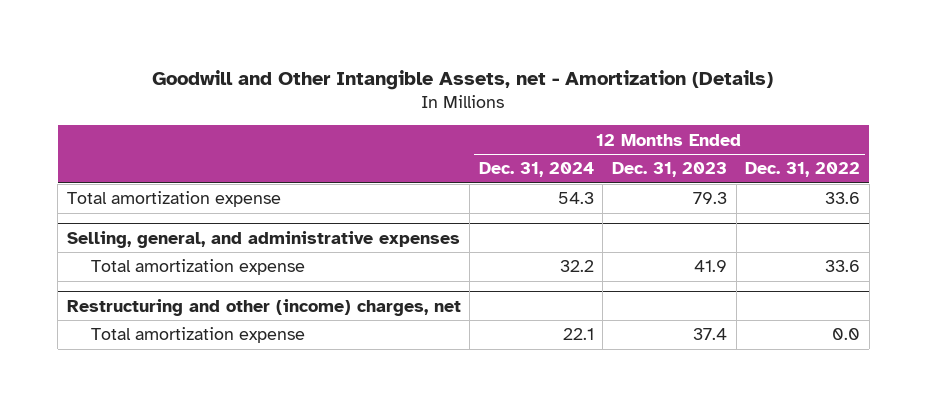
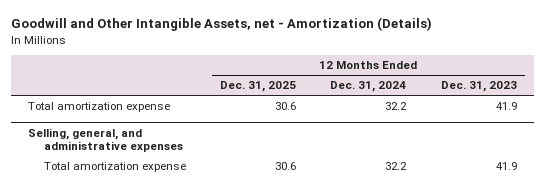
- | 12 Months Ended Dec. 31, 2024 | 12 Months Ended Dec. 31, 2023 | 12 Months Ended Dec. 31, 2022
+ | 12 Months Ended Dec. 31, 2025 | 12 Months Ended Dec. 31, 2024 | 12 Months Ended Dec. 31, 2023
- Total amortization expense | 54.3 | 79.3 | 33.6
+ Total amortization expense | 30.6 | 32.2 | 41.9
- Restructuring and other (income) charges, net
- Total amortization expense | 22.1 | 37.4 | 0.0

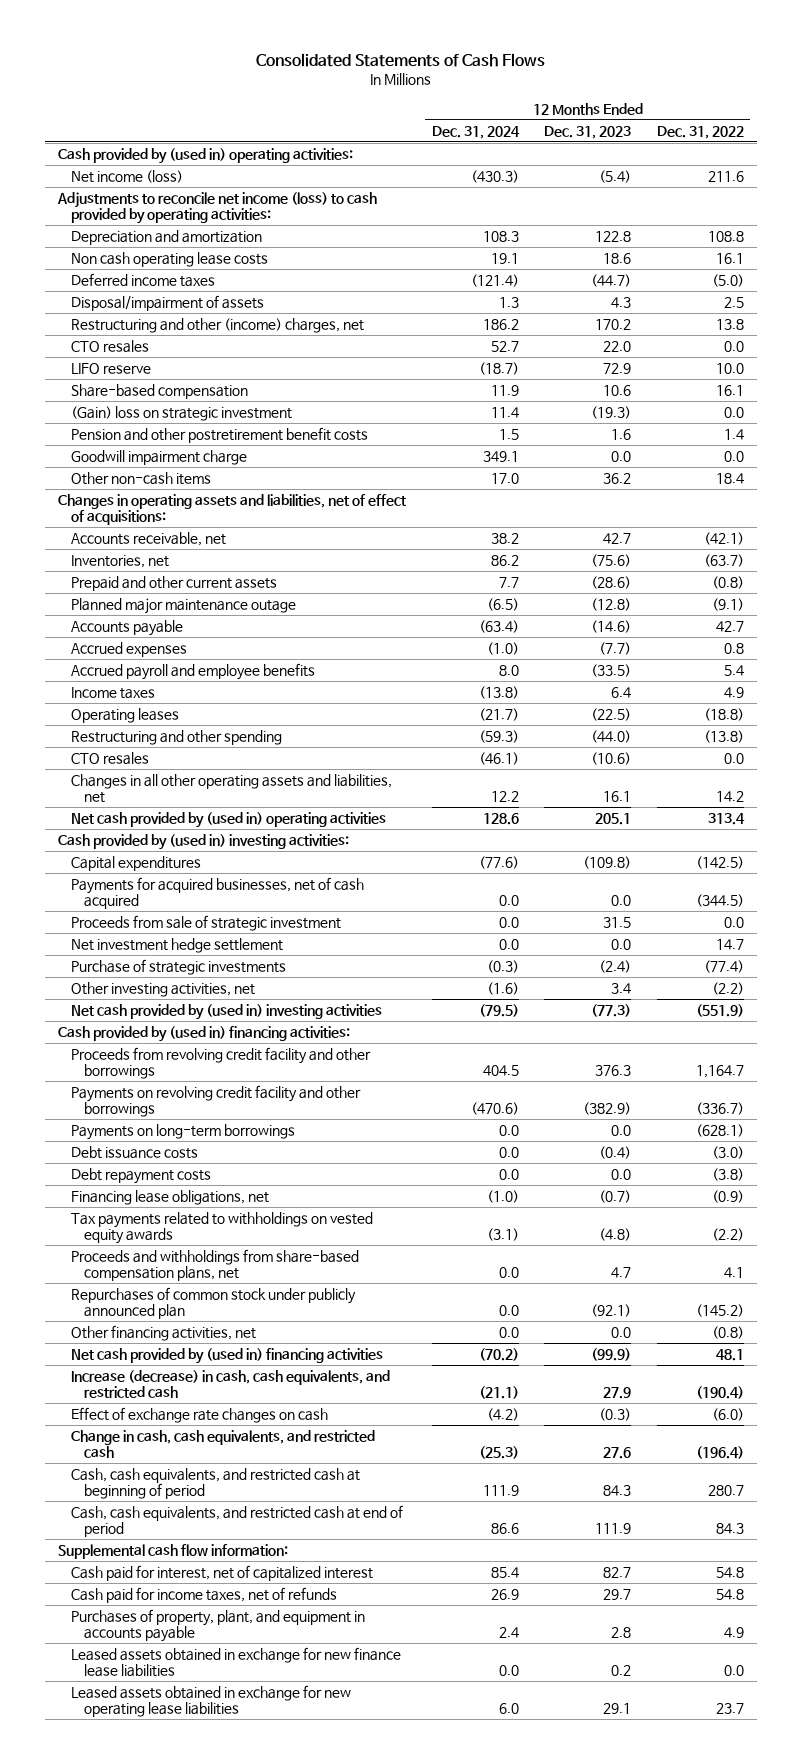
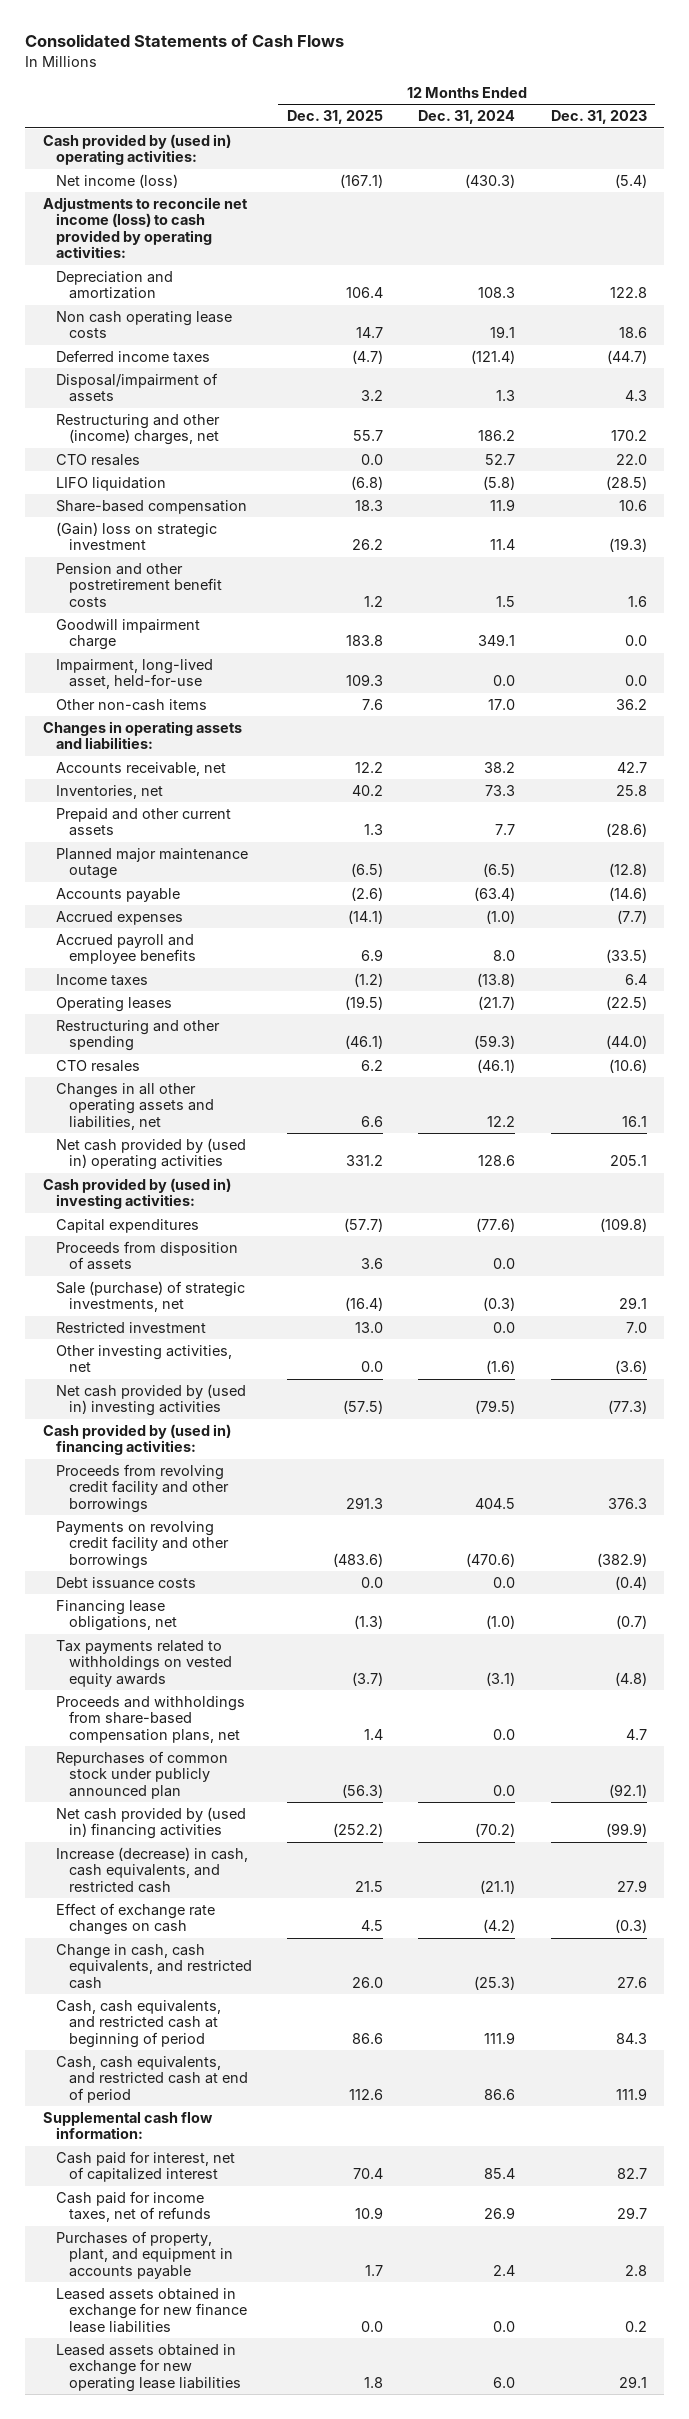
- | 12 Months Ended Dec. 31, 2024 | 12 Months Ended Dec. 31, 2023 | 12 Months Ended Dec. 31, 2022
+ | 12 Months Ended Dec. 31, 2025 | 12 Months Ended Dec. 31, 2024 | 12 Months Ended Dec. 31, 2023
- LIFO reserve | (18.7) | 72.9 | 10.0
+ LIFO liquidation | (6.8) | (5.8) | (28.5)
+ Impairment, long-lived asset, held-for-use | 109.3 | 0.0 | 0.0
- Changes in operating assets and liabilities, net of effect of acquisitions:
+ Changes in operating assets and liabilities:
- Inventories, net | 86.2 | (75.6) | (63.7)
+ Inventories, net | 40.2 | 73.3 | 25.8
- Payments for acquired businesses, net of cash acquired | 0.0 | 0.0 | (344.5)
- Proceeds from sale of strategic investment | 0.0 | 31.5 | 0.0
- Net investment hedge settlement | 0.0 | 0.0 | 14.7
- Purchase of strategic investments | (0.3) | (2.4) | (77.4)
- Other investing activities, net | (1.6) | 3.4 | (2.2)
+ Proceeds from disposition of assets | 3.6 | 0.0 |
+ Sale (purchase) of strategic investments, net | (16.4) | (0.3) | 29.1
+ Restricted investment | 13.0 | 0.0 | 7.0
+ Other investing activities, net | 0.0 | (1.6) | (3.6)
- Payments on long-term borrowings | 0.0 | 0.0 | (628.1)
- Debt repayment costs | 0.0 | 0.0 | (3.8)
- Other financing activities, net | 0.0 | 0.0 | (0.8)

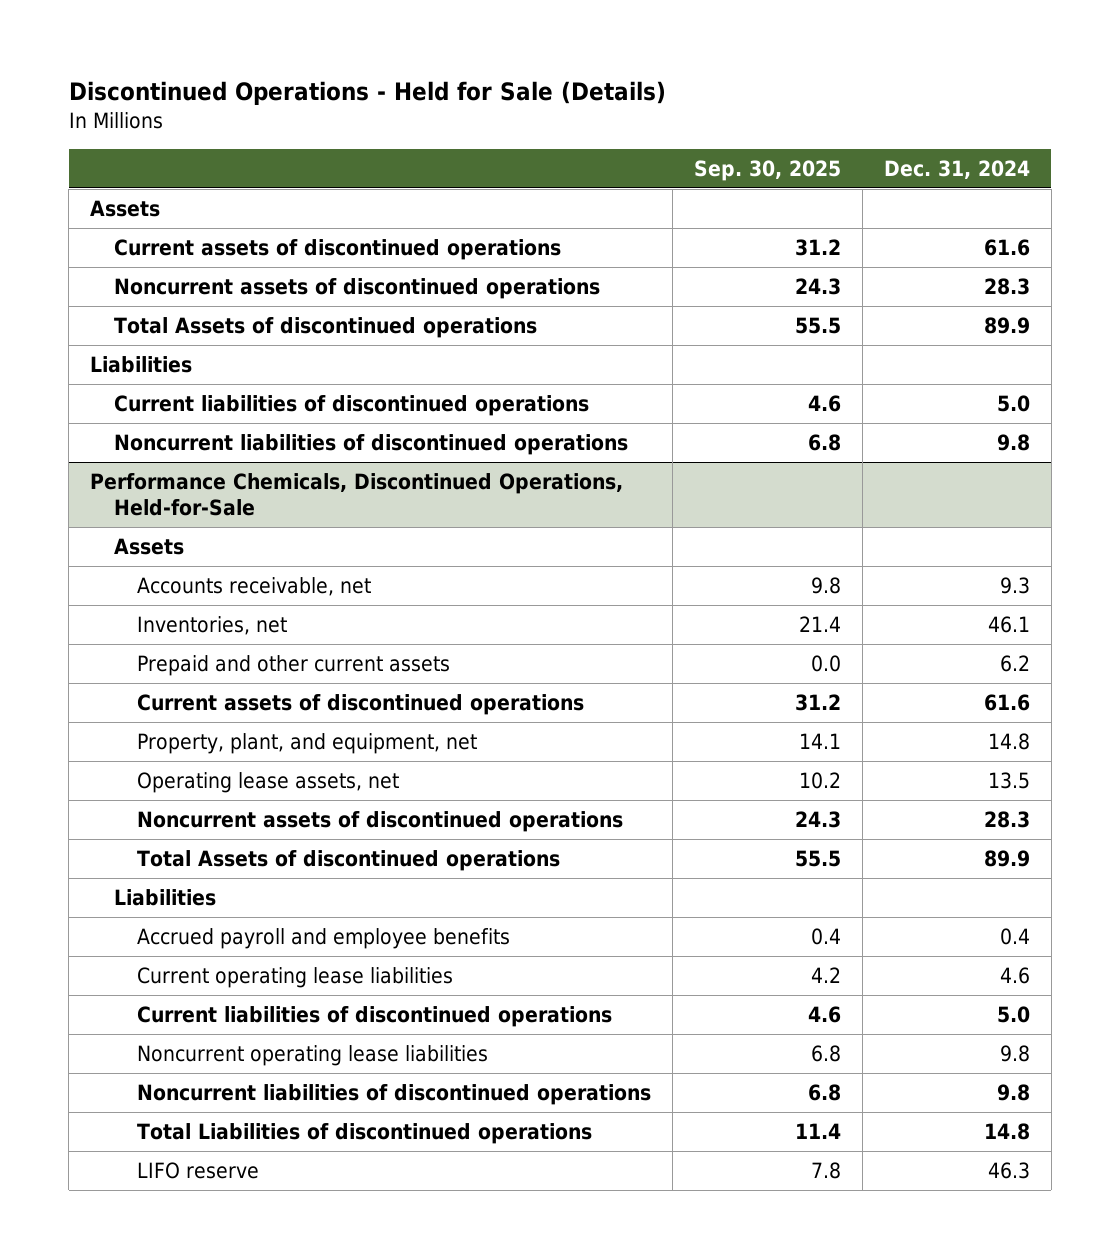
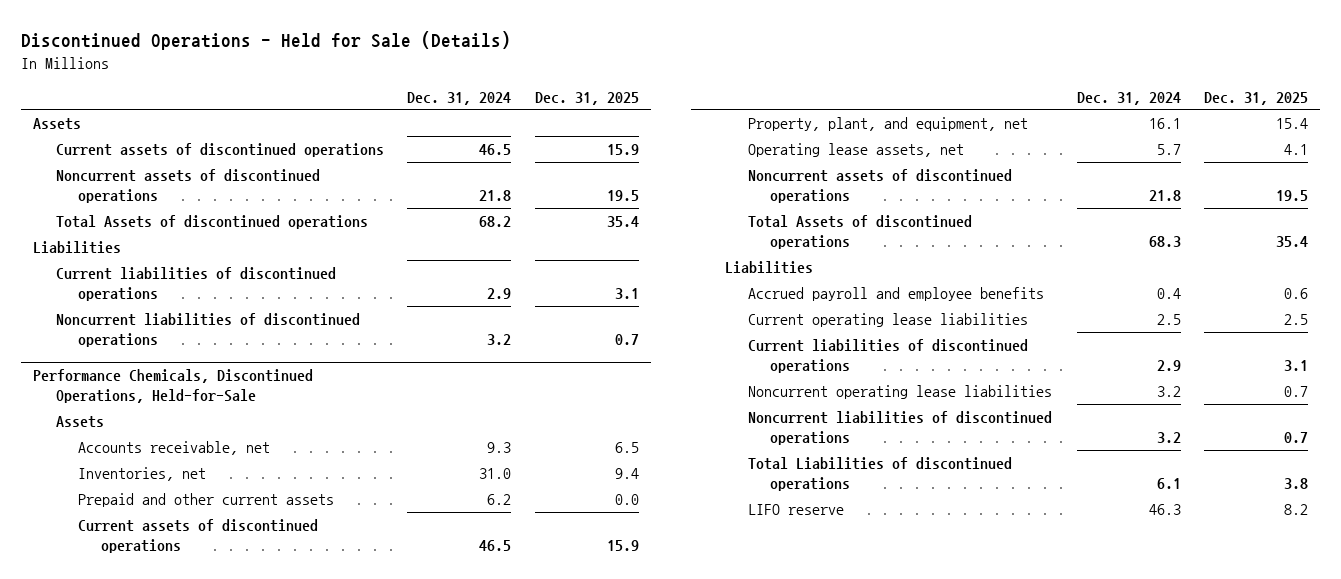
- | Sep. 30, 2025 | Dec. 31, 2024
+ | Dec. 31, 2024 | Dec. 31, 2025
- Current assets of discontinued operations | 31.2 | 61.6
- Noncurrent assets of discontinued operations | 24.3 | 28.3
- Total Assets of discontinued operations | 55.5 | 89.9
+ Current assets of discontinued operations | 46.5 | 15.9
+ Noncurrent assets of discontinued operations | 21.8 | 19.5
+ Total Assets of discontinued operations | 68.2 | 35.4
- Current liabilities of discontinued operations | 4.6 | 5.0
- Noncurrent liabilities of discontinued operations | 6.8 | 9.8
+ Current liabilities of discontinued operations | 2.9 | 3.1
+ Noncurrent liabilities of discontinued operations | 3.2 | 0.7
@ Performance Chemicals, Discontinued Operations, Held-for-Sale
- Inventories, net | 21.4 | 46.1
+ Inventories, net | 31.0 | 9.4
- Current assets of discontinued operations | 31.2 | 61.6
- Property, plant, and equipment, net | 14.1 | 14.8
- Operating lease assets, net | 10.2 | 13.5
- Noncurrent assets of discontinued operations | 24.3 | 28.3
- Total Assets of discontinued operations | 55.5 | 89.9
+ Current assets of discontinued operations | 46.5 | 15.9
+ Property, plant, and equipment, net | 16.1 | 15.4
+ Operating lease assets, net | 5.7 | 4.1
+ Noncurrent assets of discontinued operations | 21.8 | 19.5
+ Total Assets of discontinued operations | 68.3 | 35.4
- Current operating lease liabilities | 4.2 | 4.6
- Current liabilities of discontinued operations | 4.6 | 5.0
- Noncurrent operating lease liabilities | 6.8 | 9.8
- Noncurrent liabilities of discontinued operations | 6.8 | 9.8
- Total Liabilities of discontinued operations | 11.4 | 14.8
+ Current operating lease liabilities | 2.5 | 2.5
+ Current liabilities of discontinued operations | 2.9 | 3.1
+ Noncurrent operating lease liabilities | 3.2 | 0.7
+ Noncurrent liabilities of discontinued operations | 3.2 | 0.7
+ Total Liabilities of discontinued operations | 6.1 | 3.8

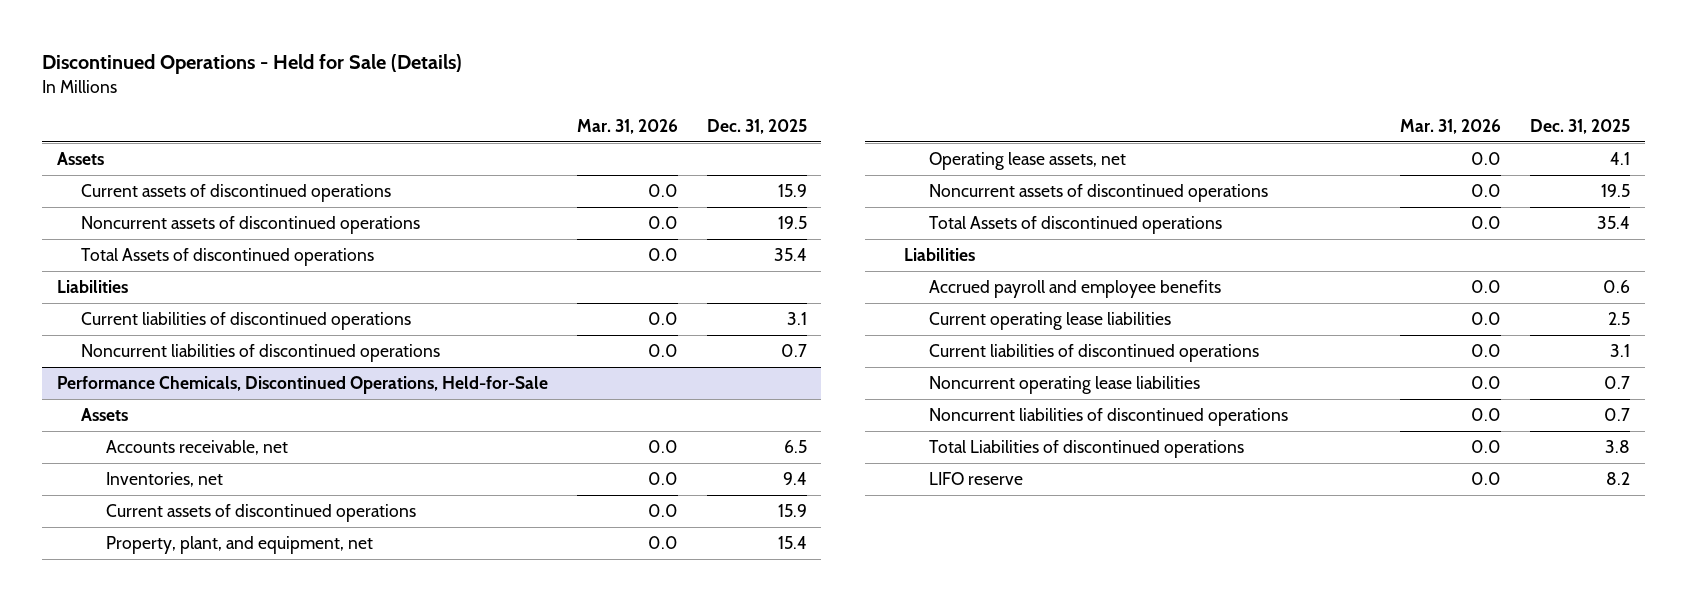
- | Dec. 31, 2024 | Dec. 31, 2025
+ | Mar. 31, 2026 | Dec. 31, 2025
@ Performance Chemicals, Discontinued Operations, Held-for-Sale
- Prepaid and other current assets | 6.2 | 0.0

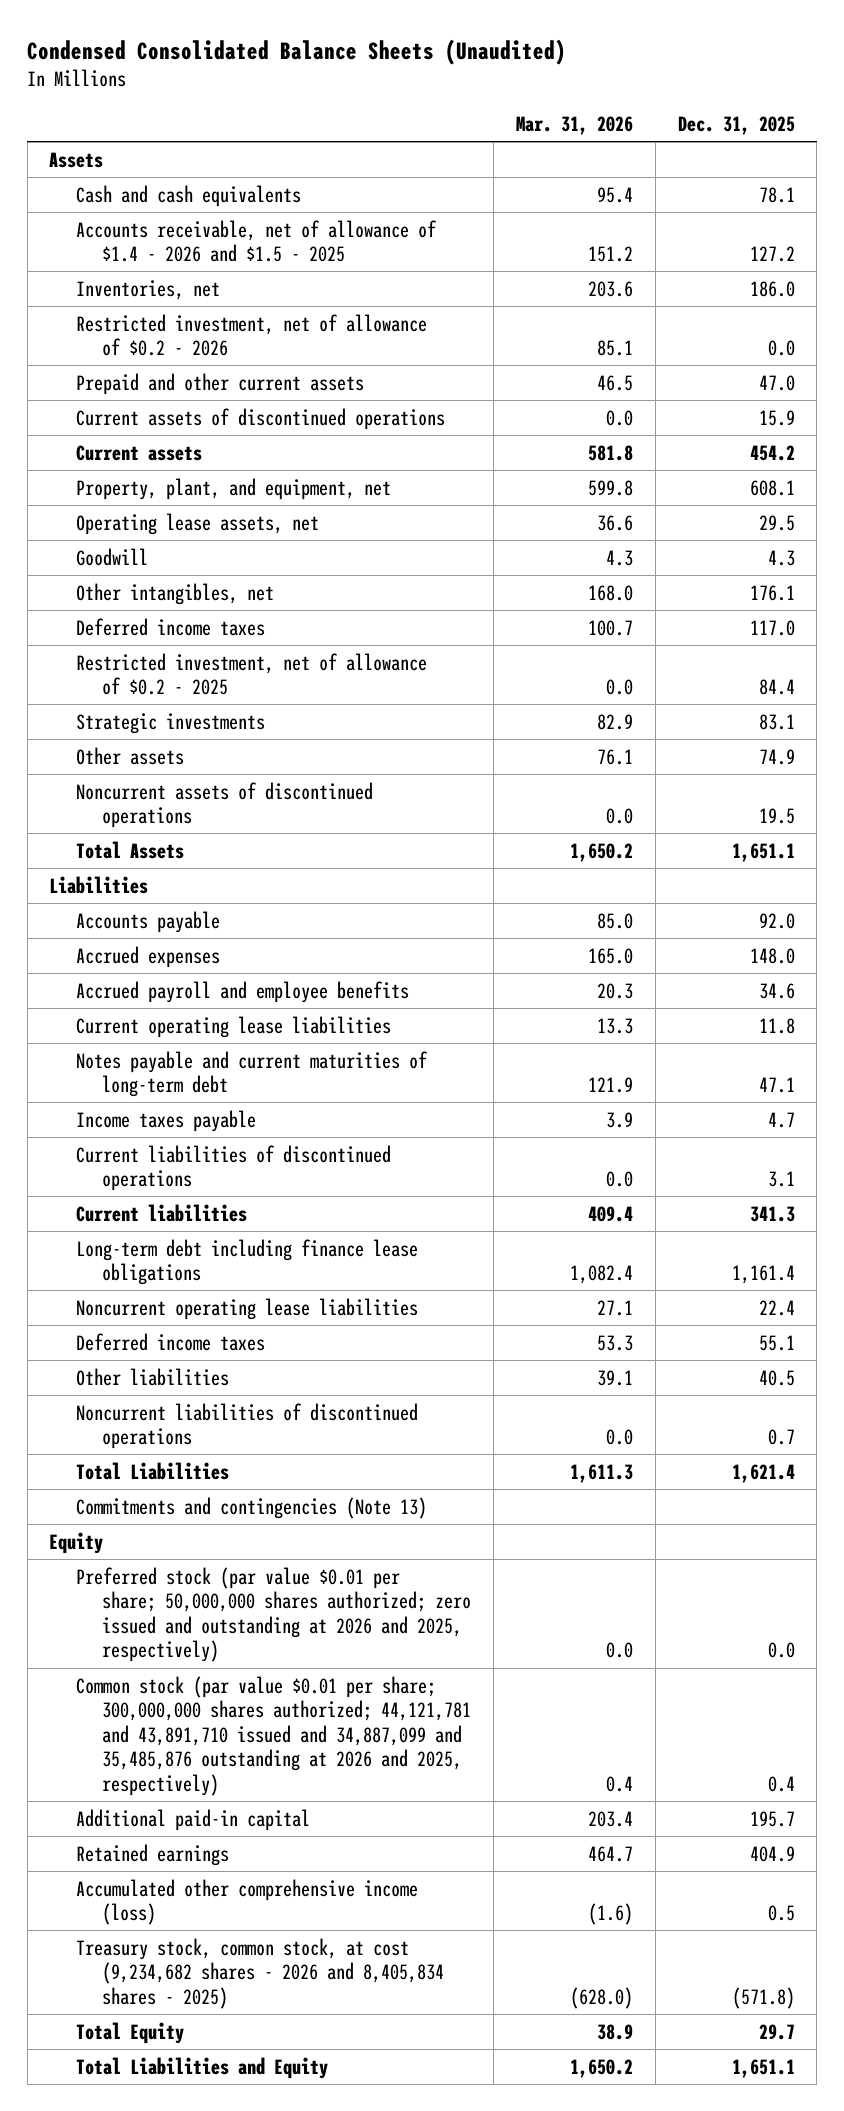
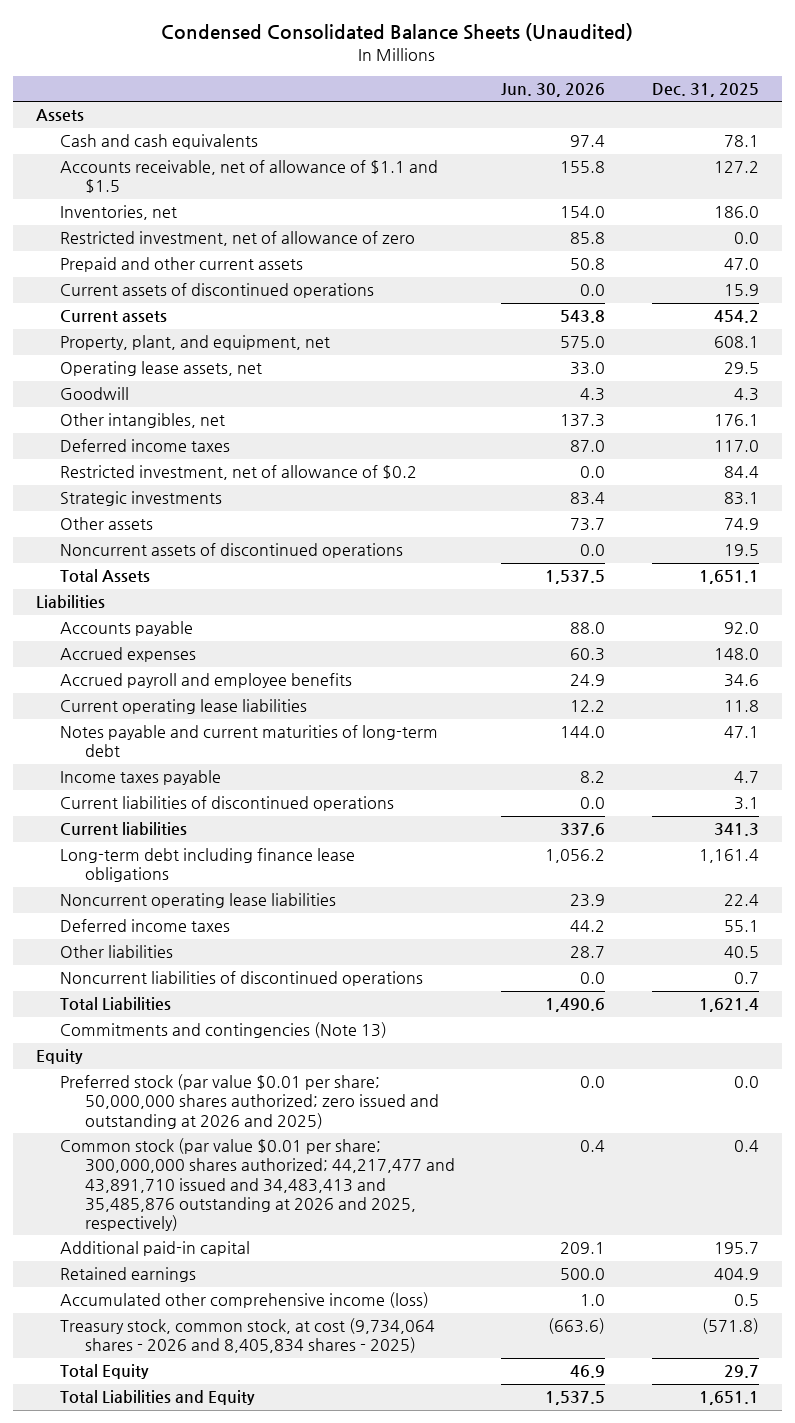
- | Mar. 31, 2026 | Dec. 31, 2025
+ | Jun. 30, 2026 | Dec. 31, 2025
- Accounts receivable, net of allowance of $1.4 - 2026 and $1.5 - 2025 | 151.2 | 127.2
+ Accounts receivable, net of allowance of $1.1 and $1.5 | 155.8 | 127.2
- Restricted investment, net of allowance of $0.2 - 2026 | 85.1 | 0.0
+ Restricted investment, net of allowance of zero | 85.8 | 0.0
- Restricted investment, net of allowance of $0.2 - 2025 | 0.0 | 84.4
+ Restricted investment, net of allowance of $0.2 | 0.0 | 84.4
- Preferred stock (par value $0.01 per share; 50,000,000 shares authorized; zero issued and outstanding at 2026 and 2025, respectively) | 0.0 | 0.0
- Common stock (par value $0.01 per share; 300,000,000 shares authorized; 44,121,781 and 43,891,710 issued and 34,887,099 and 35,485,876 outstanding at 2026 and 2025, respectively) | 0.4 | 0.4
+ Preferred stock (par value $0.01 per share; 50,000,000 shares authorized; zero issued and outstanding at 2026 and 2025) | 0.0 | 0.0
+ Common stock (par value $0.01 per share; 300,000,000 shares authorized; 44,217,477 and 43,891,710 issued and 34,483,413 and 35,485,876 outstanding at 2026 and 2025, respectively) | 0.4 | 0.4
- Treasury stock, common stock, at cost (9,234,682 shares - 2026 and 8,405,834 shares - 2025) | (628.0) | (571.8)
+ Treasury stock, common stock, at cost (9,734,064 shares - 2026 and 8,405,834 shares - 2025) | (663.6) | (571.8)

